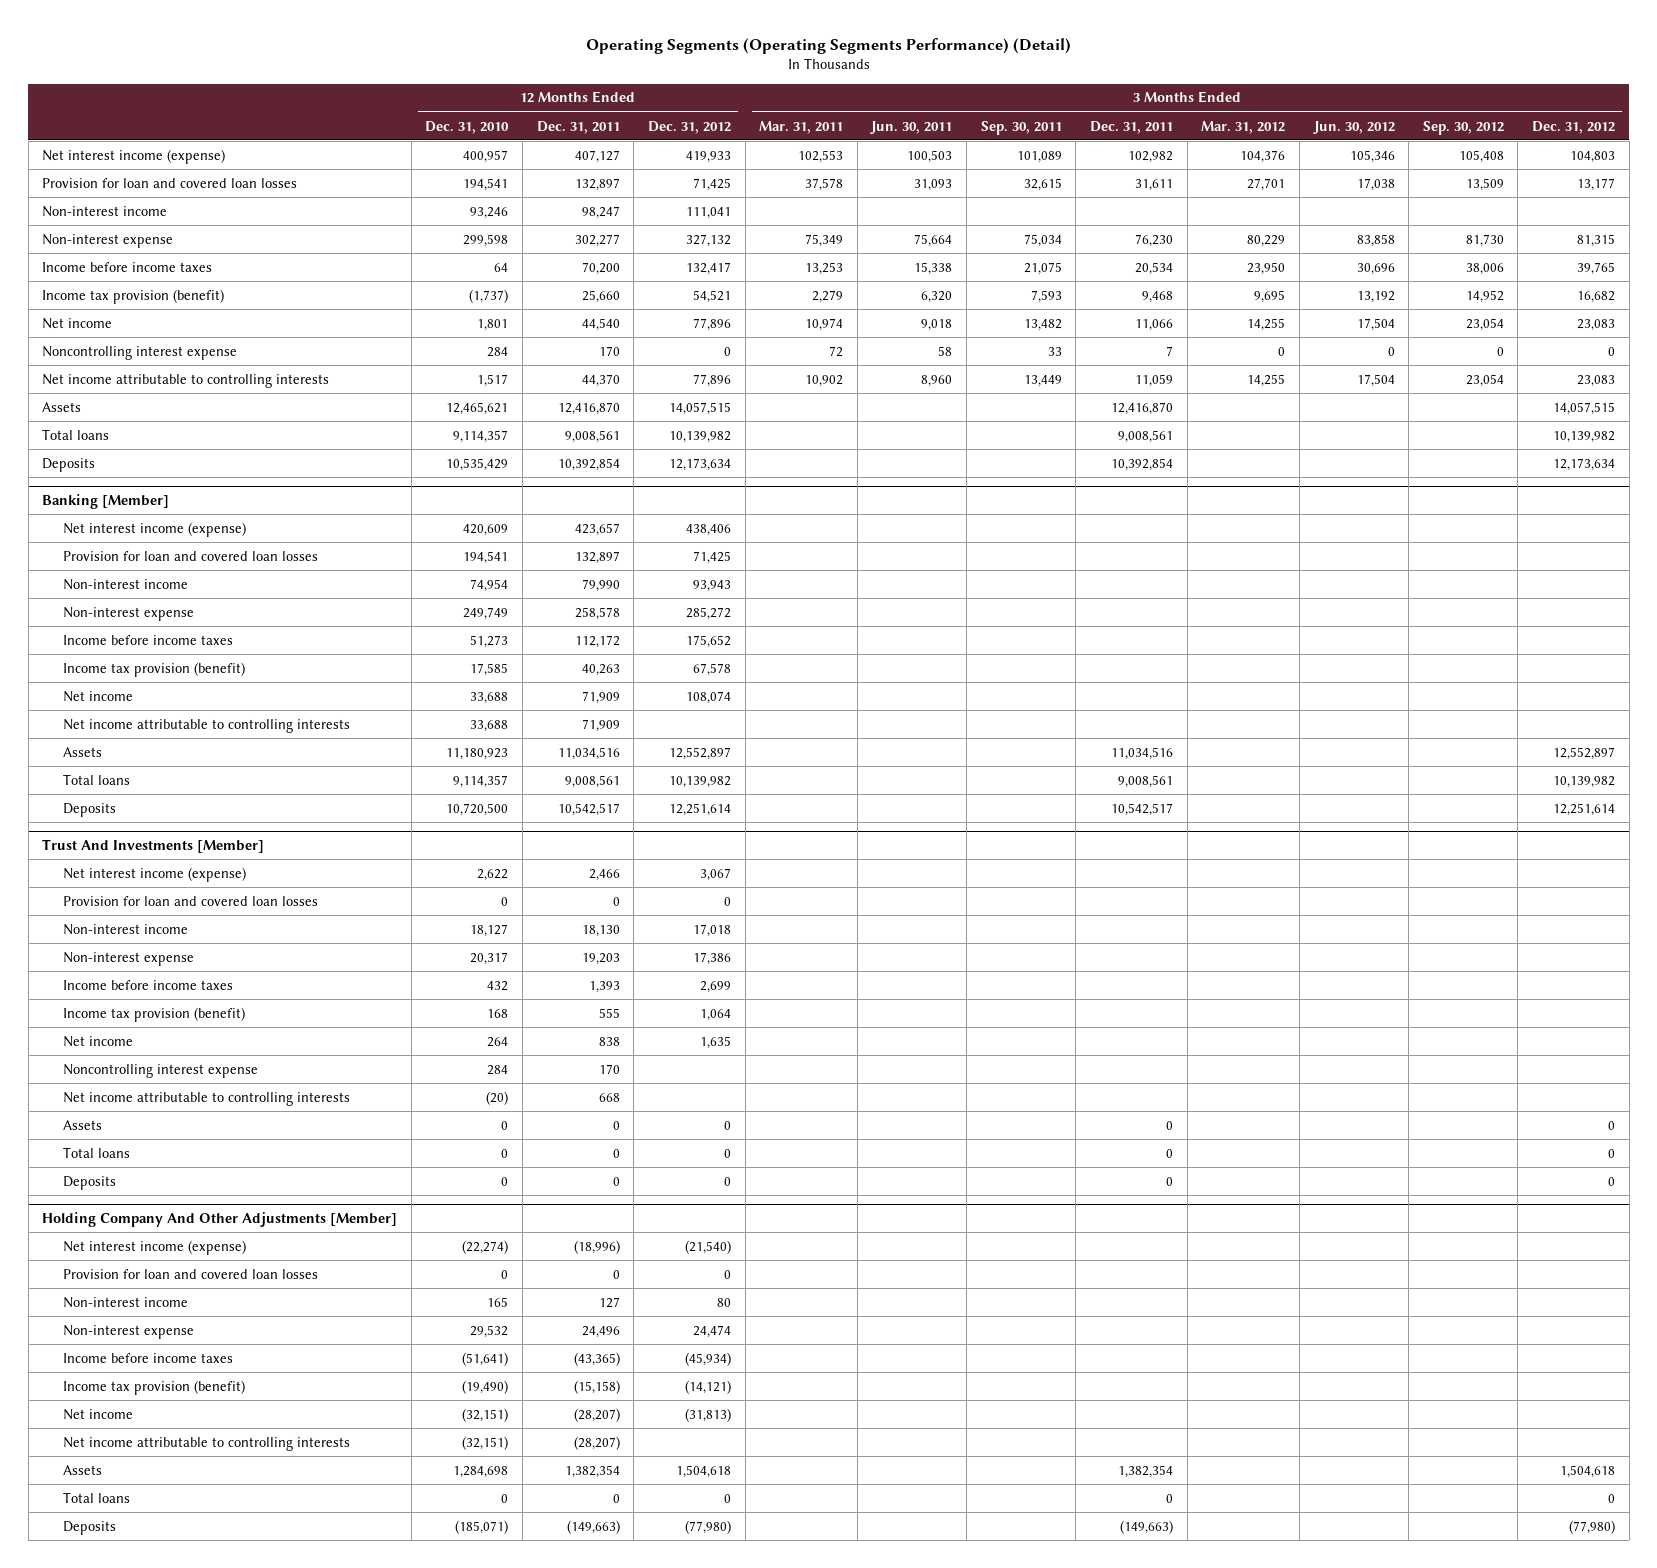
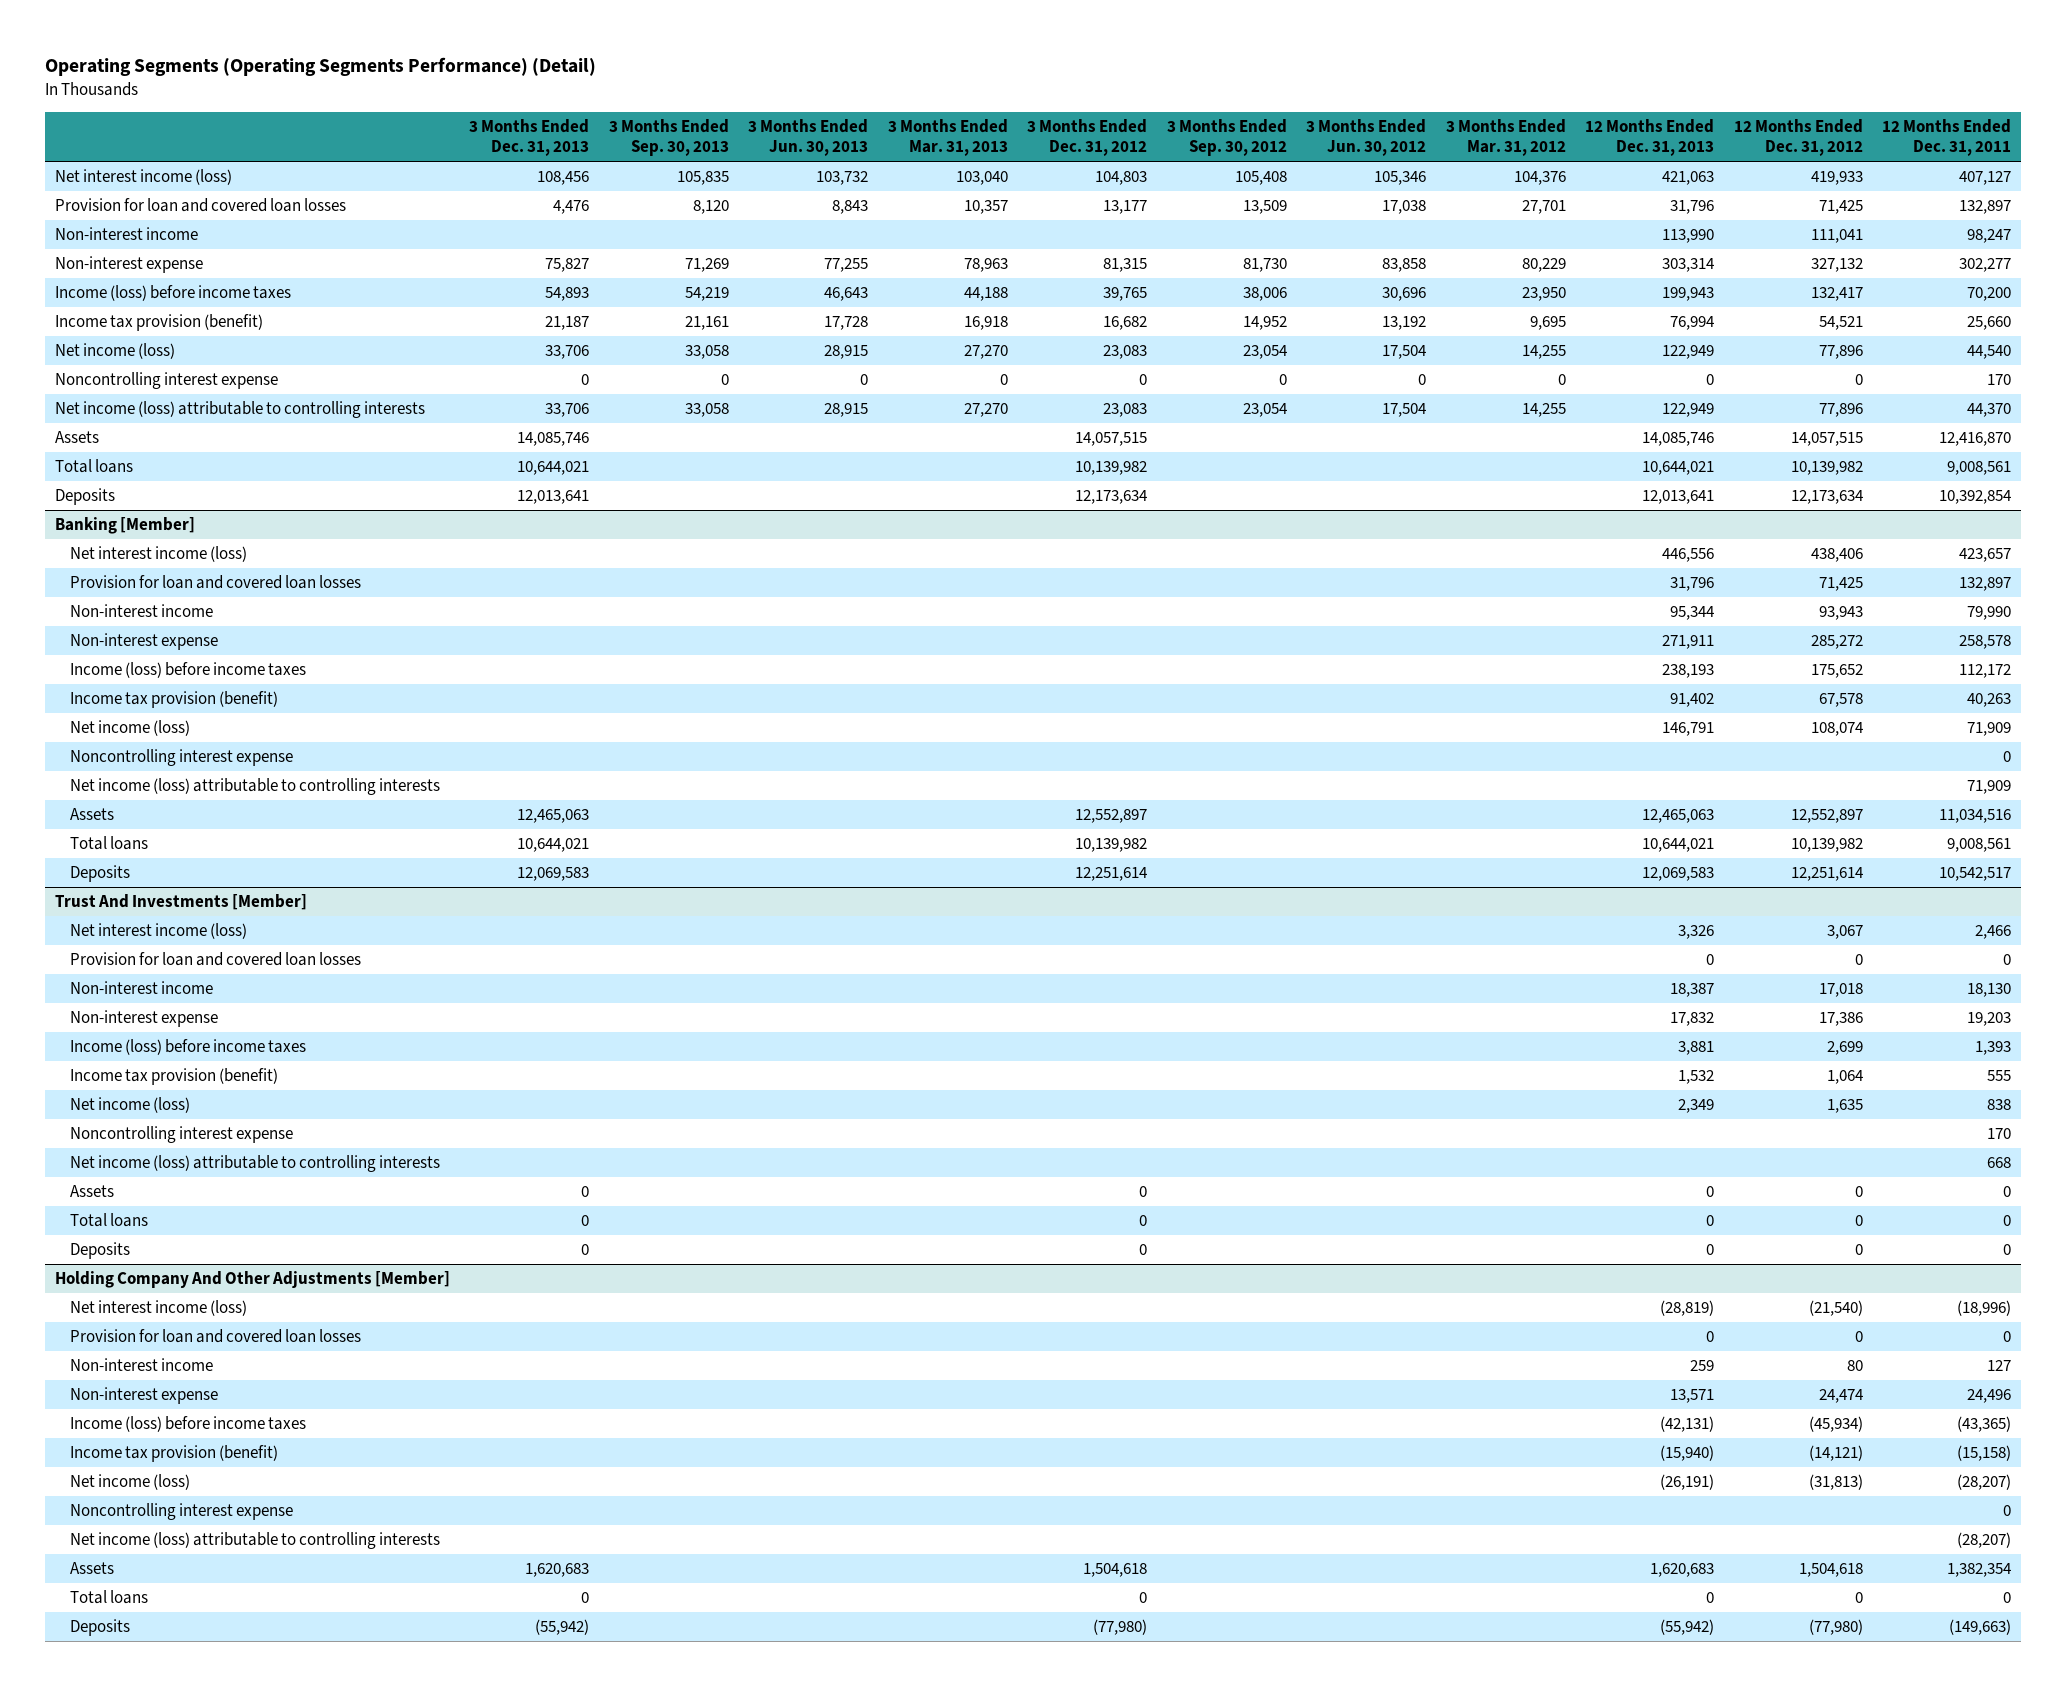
- | 12 Months Ended Dec. 31, 2010 | 12 Months Ended Dec. 31, 2011 | 12 Months Ended Dec. 31, 2012 | 3 Months Ended Mar. 31, 2011 | 3 Months Ended Jun. 30, 2011 | 3 Months Ended Sep. 30, 2011 | 3 Months Ended Dec. 31, 2011 | 3 Months Ended Mar. 31, 2012 | 3 Months Ended Jun. 30, 2012 | 3 Months Ended Sep. 30, 2012 | 3 Months Ended Dec. 31, 2012
+ | 3 Months Ended Dec. 31, 2013 | 3 Months Ended Sep. 30, 2013 | 3 Months Ended Jun. 30, 2013 | 3 Months Ended Mar. 31, 2013 | 3 Months Ended Dec. 31, 2012 | 3 Months Ended Sep. 30, 2012 | 3 Months Ended Jun. 30, 2012 | 3 Months Ended Mar. 31, 2012 | 12 Months Ended Dec. 31, 2013 | 12 Months Ended Dec. 31, 2012 | 12 Months Ended Dec. 31, 2011
- Net interest income (expense) | 400,957 | 407,127 | 419,933 | 102,553 | 100,503 | 101,089 | 102,982 | 104,376 | 105,346 | 105,408 | 104,803
+ Net interest income (loss) | 108,456 | 105,835 | 103,732 | 103,040 | 104,803 | 105,408 | 105,346 | 104,376 | 421,063 | 419,933 | 407,127
- Income before income taxes | 64 | 70,200 | 132,417 | 13,253 | 15,338 | 21,075 | 20,534 | 23,950 | 30,696 | 38,006 | 39,765
+ Income (loss) before income taxes | 54,893 | 54,219 | 46,643 | 44,188 | 39,765 | 38,006 | 30,696 | 23,950 | 199,943 | 132,417 | 70,200
- Net income | 1,801 | 44,540 | 77,896 | 10,974 | 9,018 | 13,482 | 11,066 | 14,255 | 17,504 | 23,054 | 23,083
+ Net income (loss) | 33,706 | 33,058 | 28,915 | 27,270 | 23,083 | 23,054 | 17,504 | 14,255 | 122,949 | 77,896 | 44,540
- Net income attributable to controlling interests | 1,517 | 44,370 | 77,896 | 10,902 | 8,960 | 13,449 | 11,059 | 14,255 | 17,504 | 23,054 | 23,083
+ Net income (loss) attributable to controlling interests | 33,706 | 33,058 | 28,915 | 27,270 | 23,083 | 23,054 | 17,504 | 14,255 | 122,949 | 77,896 | 44,370
@ Banking [Member]
- Net interest income (expense) | 420,609 | 423,657 | 438,406 | | | | | | | |
+ Net interest income (loss) | | | | | | | | | 446,556 | 438,406 | 423,657
- Income before income taxes | 51,273 | 112,172 | 175,652 | | | | | | | |
+ Income (loss) before income taxes | | | | | | | | | 238,193 | 175,652 | 112,172
- Net income | 33,688 | 71,909 | 108,074 | | | | | | | |
- Net income attributable to controlling interests | 33,688 | 71,909 | | | | | | | | |
+ Net income (loss) | | | | | | | | | 146,791 | 108,074 | 71,909
+ Noncontrolling interest expense | | | | | | | | | | | 0
+ Net income (loss) attributable to controlling interests | | | | | | | | | | | 71,909
@ Trust And Investments [Member]
- Net interest income (expense) | 2,622 | 2,466 | 3,067 | | | | | | | |
+ Net interest income (loss) | | | | | | | | | 3,326 | 3,067 | 2,466
- Income before income taxes | 432 | 1,393 | 2,699 | | | | | | | |
+ Income (loss) before income taxes | | | | | | | | | 3,881 | 2,699 | 1,393
- Net income | 264 | 838 | 1,635 | | | | | | | |
+ Net income (loss) | | | | | | | | | 2,349 | 1,635 | 838
- Net income attributable to controlling interests | (20) | 668 | | | | | | | | |
+ Net income (loss) attributable to controlling interests | | | | | | | | | | | 668
@ Holding Company And Other Adjustments [Member]
- Net interest income (expense) | (22,274) | (18,996) | (21,540) | | | | | | | |
+ Net interest income (loss) | | | | | | | | | (28,819) | (21,540) | (18,996)
- Income before income taxes | (51,641) | (43,365) | (45,934) | | | | | | | |
+ Income (loss) before income taxes | | | | | | | | | (42,131) | (45,934) | (43,365)
- Net income | (32,151) | (28,207) | (31,813) | | | | | | | |
- Net income attributable to controlling interests | (32,151) | (28,207) | | | | | | | | |
+ Net income (loss) | | | | | | | | | (26,191) | (31,813) | (28,207)
+ Noncontrolling interest expense | | | | | | | | | | | 0
+ Net income (loss) attributable to controlling interests | | | | | | | | | | | (28,207)

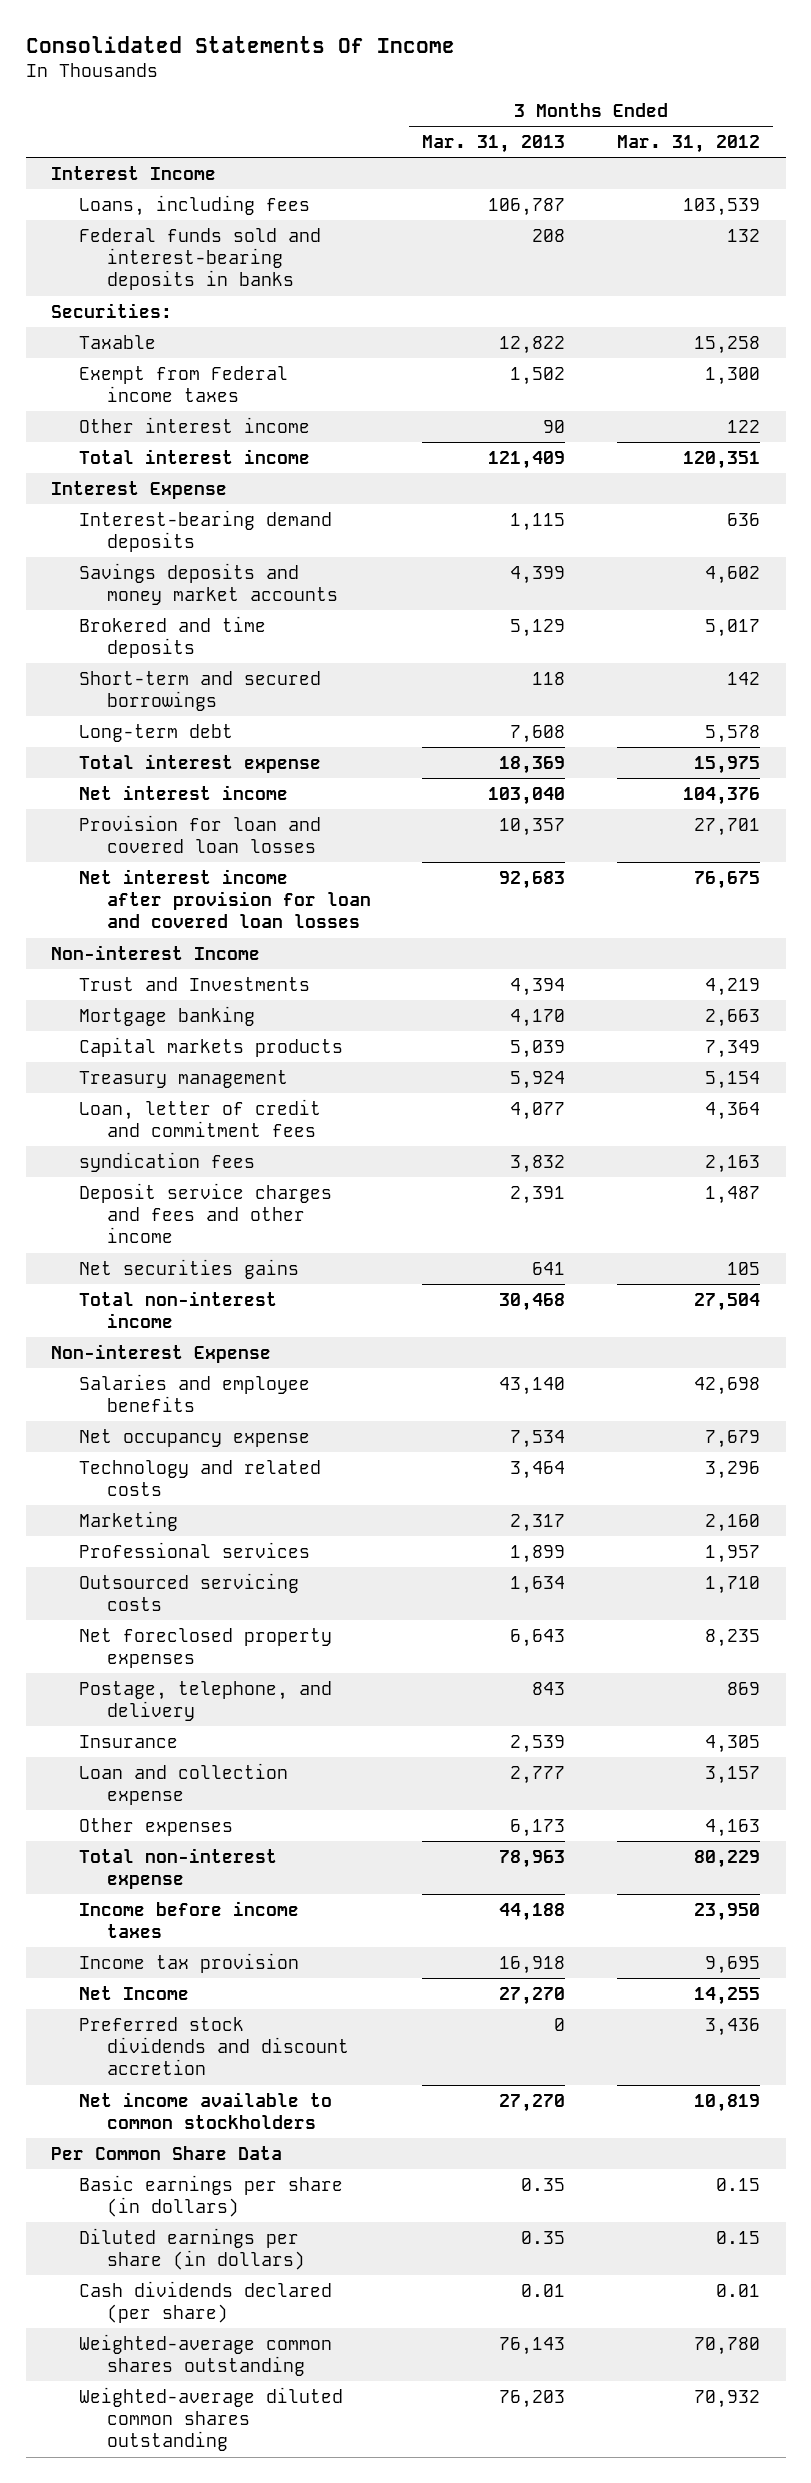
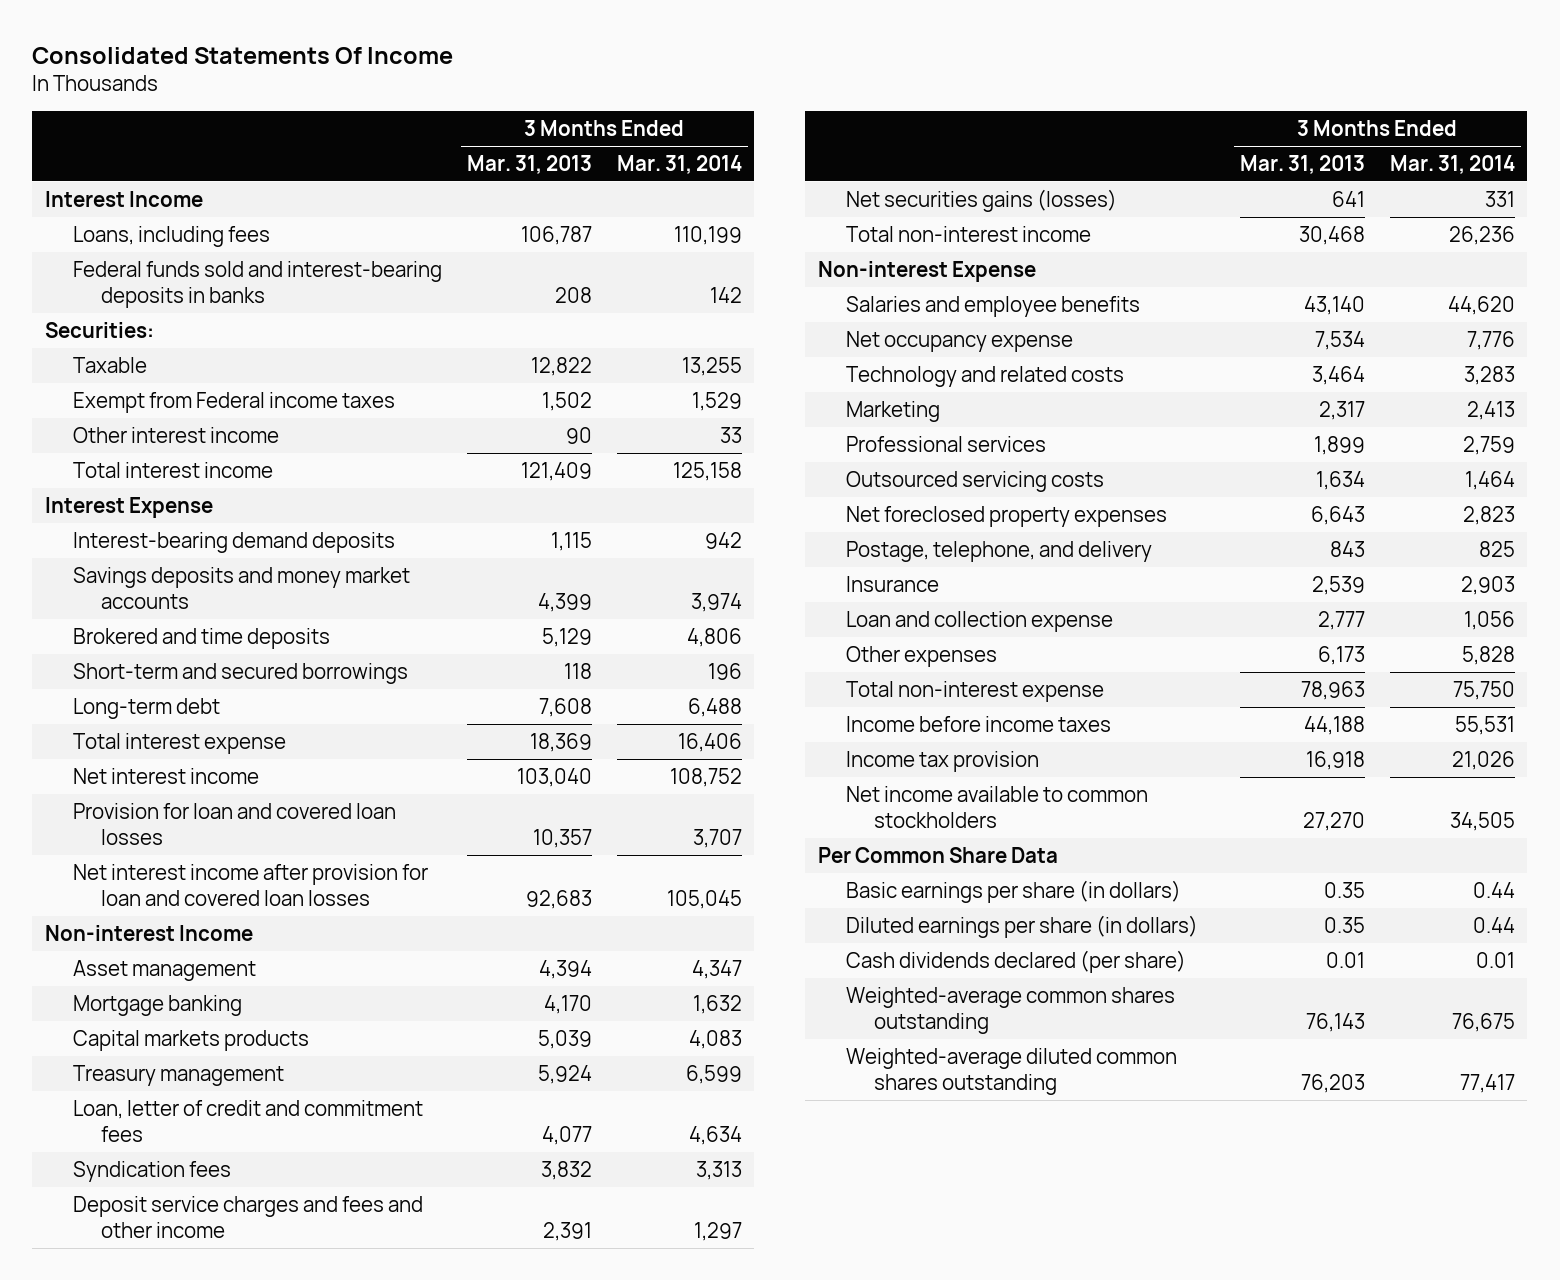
- | 3 Months Ended Mar. 31, 2013 | 3 Months Ended Mar. 31, 2012
+ | 3 Months Ended Mar. 31, 2013 | 3 Months Ended Mar. 31, 2014
- Trust and Investments | 4,394 | 4,219
+ Asset management | 4,394 | 4,347
- syndication fees | 3,832 | 2,163
+ Syndication fees | 3,832 | 3,313
- Net securities gains | 641 | 105
+ Net securities gains (losses) | 641 | 331
- Net Income | 27,270 | 14,255
- Preferred stock dividends and discount accretion | 0 | 3,436

